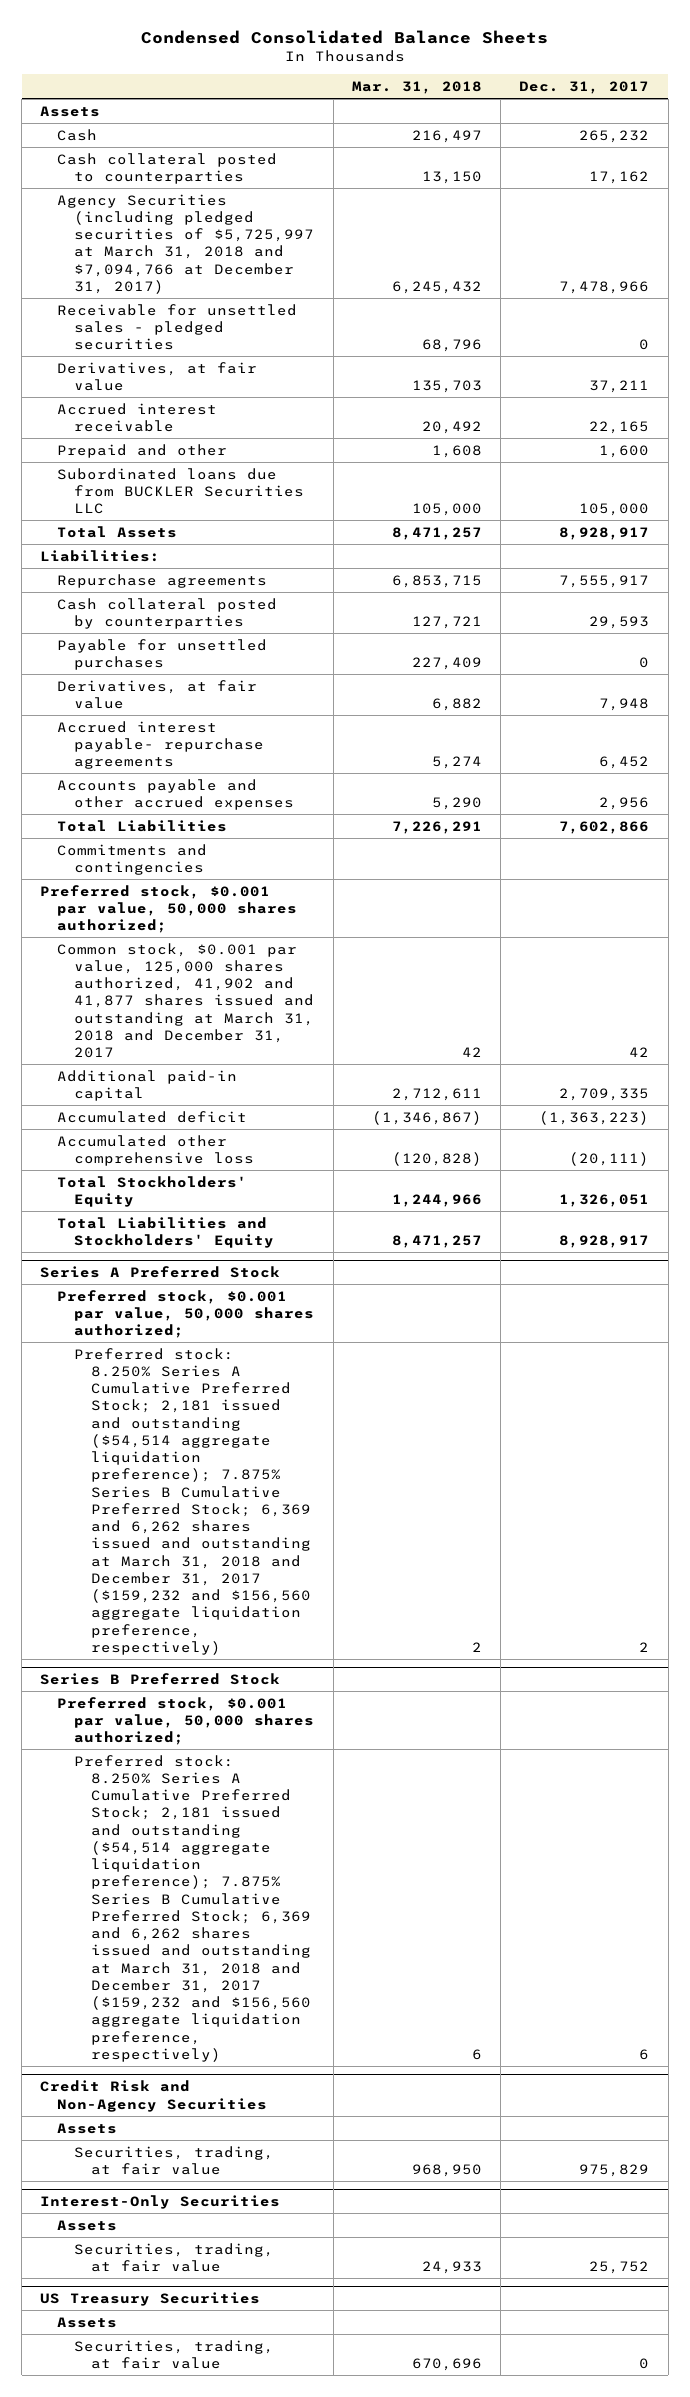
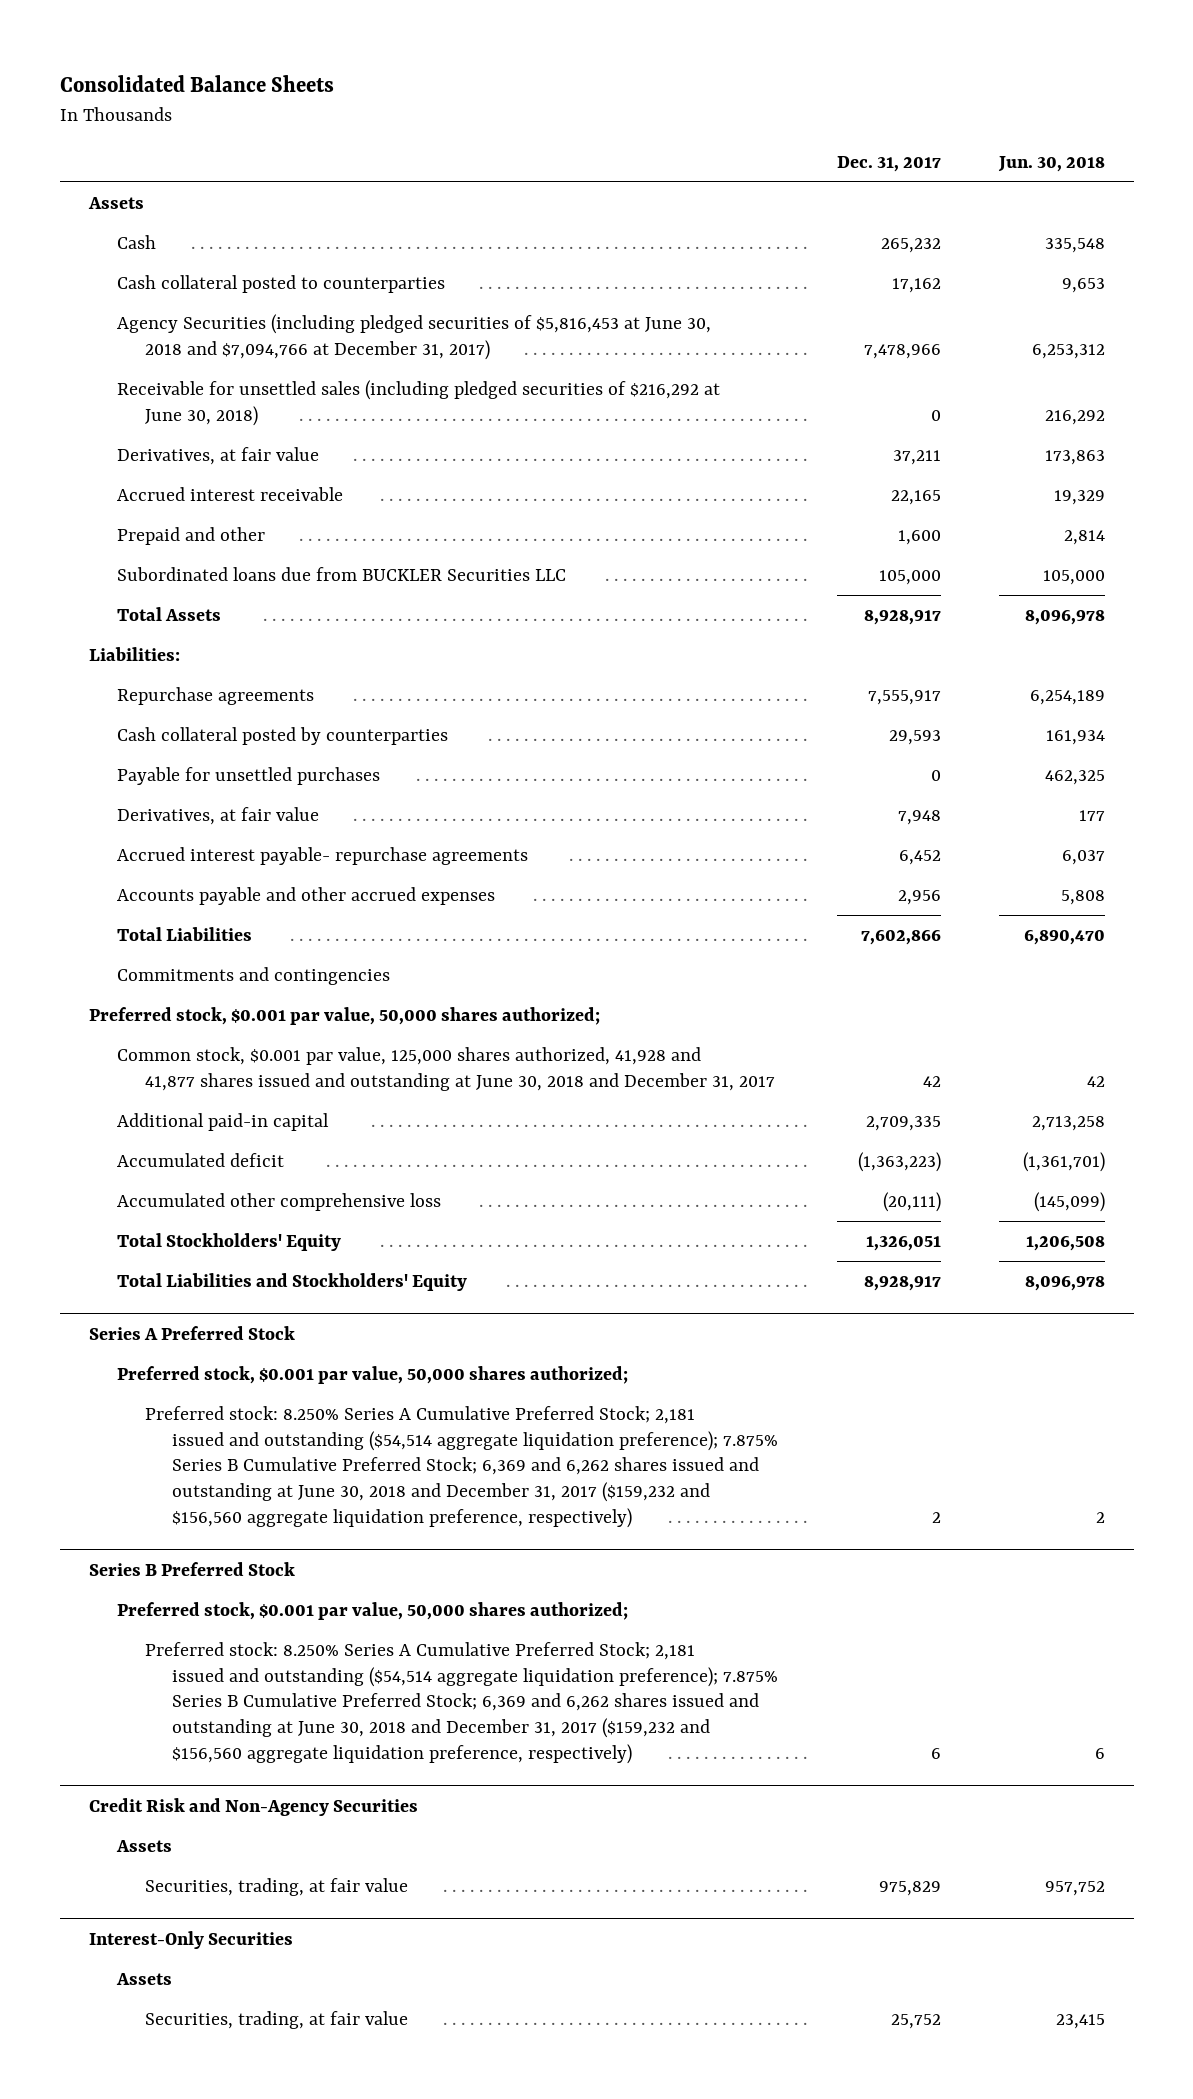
- Condensed Consolidated Balance Sheets
+ Consolidated Balance Sheets
- | Mar. 31, 2018 | Dec. 31, 2017
+ | Dec. 31, 2017 | Jun. 30, 2018
- Agency Securities (including pledged securities of $5,725,997 at March 31, 2018 and $7,094,766 at December 31, 2017) | 6,245,432 | 7,478,966
- Receivable for unsettled sales - pledged securities | 68,796 | 0
+ Agency Securities (including pledged securities of $5,816,453 at June 30, 2018 and $7,094,766 at December 31, 2017) | 7,478,966 | 6,253,312
+ Receivable for unsettled sales (including pledged securities of $216,292 at June 30, 2018) | 0 | 216,292
- Common stock, $0.001 par value, 125,000 shares authorized, 41,902 and 41,877 shares issued and outstanding at March 31, 2018 and December 31, 2017 | 42 | 42
+ Common stock, $0.001 par value, 125,000 shares authorized, 41,928 and 41,877 shares issued and outstanding at June 30, 2018 and December 31, 2017 | 42 | 42
@ Series A Preferred Stock
- Preferred stock: 8.250% Series A Cumulative Preferred Stock; 2,181 issued and outstanding ($54,514 aggregate liquidation preference); 7.875% Series B Cumulative Preferred Stock; 6,369 and 6,262 shares issued and outstanding at March 31, 2018 and December 31, 2017 ($159,232 and $156,560 aggregate liquidation preference, respectively) | 2 | 2
+ Preferred stock: 8.250% Series A Cumulative Preferred Stock; 2,181 issued and outstanding ($54,514 aggregate liquidation preference); 7.875% Series B Cumulative Preferred Stock; 6,369 and 6,262 shares issued and outstanding at June 30, 2018 and December 31, 2017 ($159,232 and $156,560 aggregate liquidation preference, respectively) | 2 | 2
@ Series B Preferred Stock
- Preferred stock: 8.250% Series A Cumulative Preferred Stock; 2,181 issued and outstanding ($54,514 aggregate liquidation preference); 7.875% Series B Cumulative Preferred Stock; 6,369 and 6,262 shares issued and outstanding at March 31, 2018 and December 31, 2017 ($159,232 and $156,560 aggregate liquidation preference, respectively) | 6 | 6
+ Preferred stock: 8.250% Series A Cumulative Preferred Stock; 2,181 issued and outstanding ($54,514 aggregate liquidation preference); 7.875% Series B Cumulative Preferred Stock; 6,369 and 6,262 shares issued and outstanding at June 30, 2018 and December 31, 2017 ($159,232 and $156,560 aggregate liquidation preference, respectively) | 6 | 6
- US Treasury Securities
- Assets
- Securities, trading, at fair value | 670,696 | 0

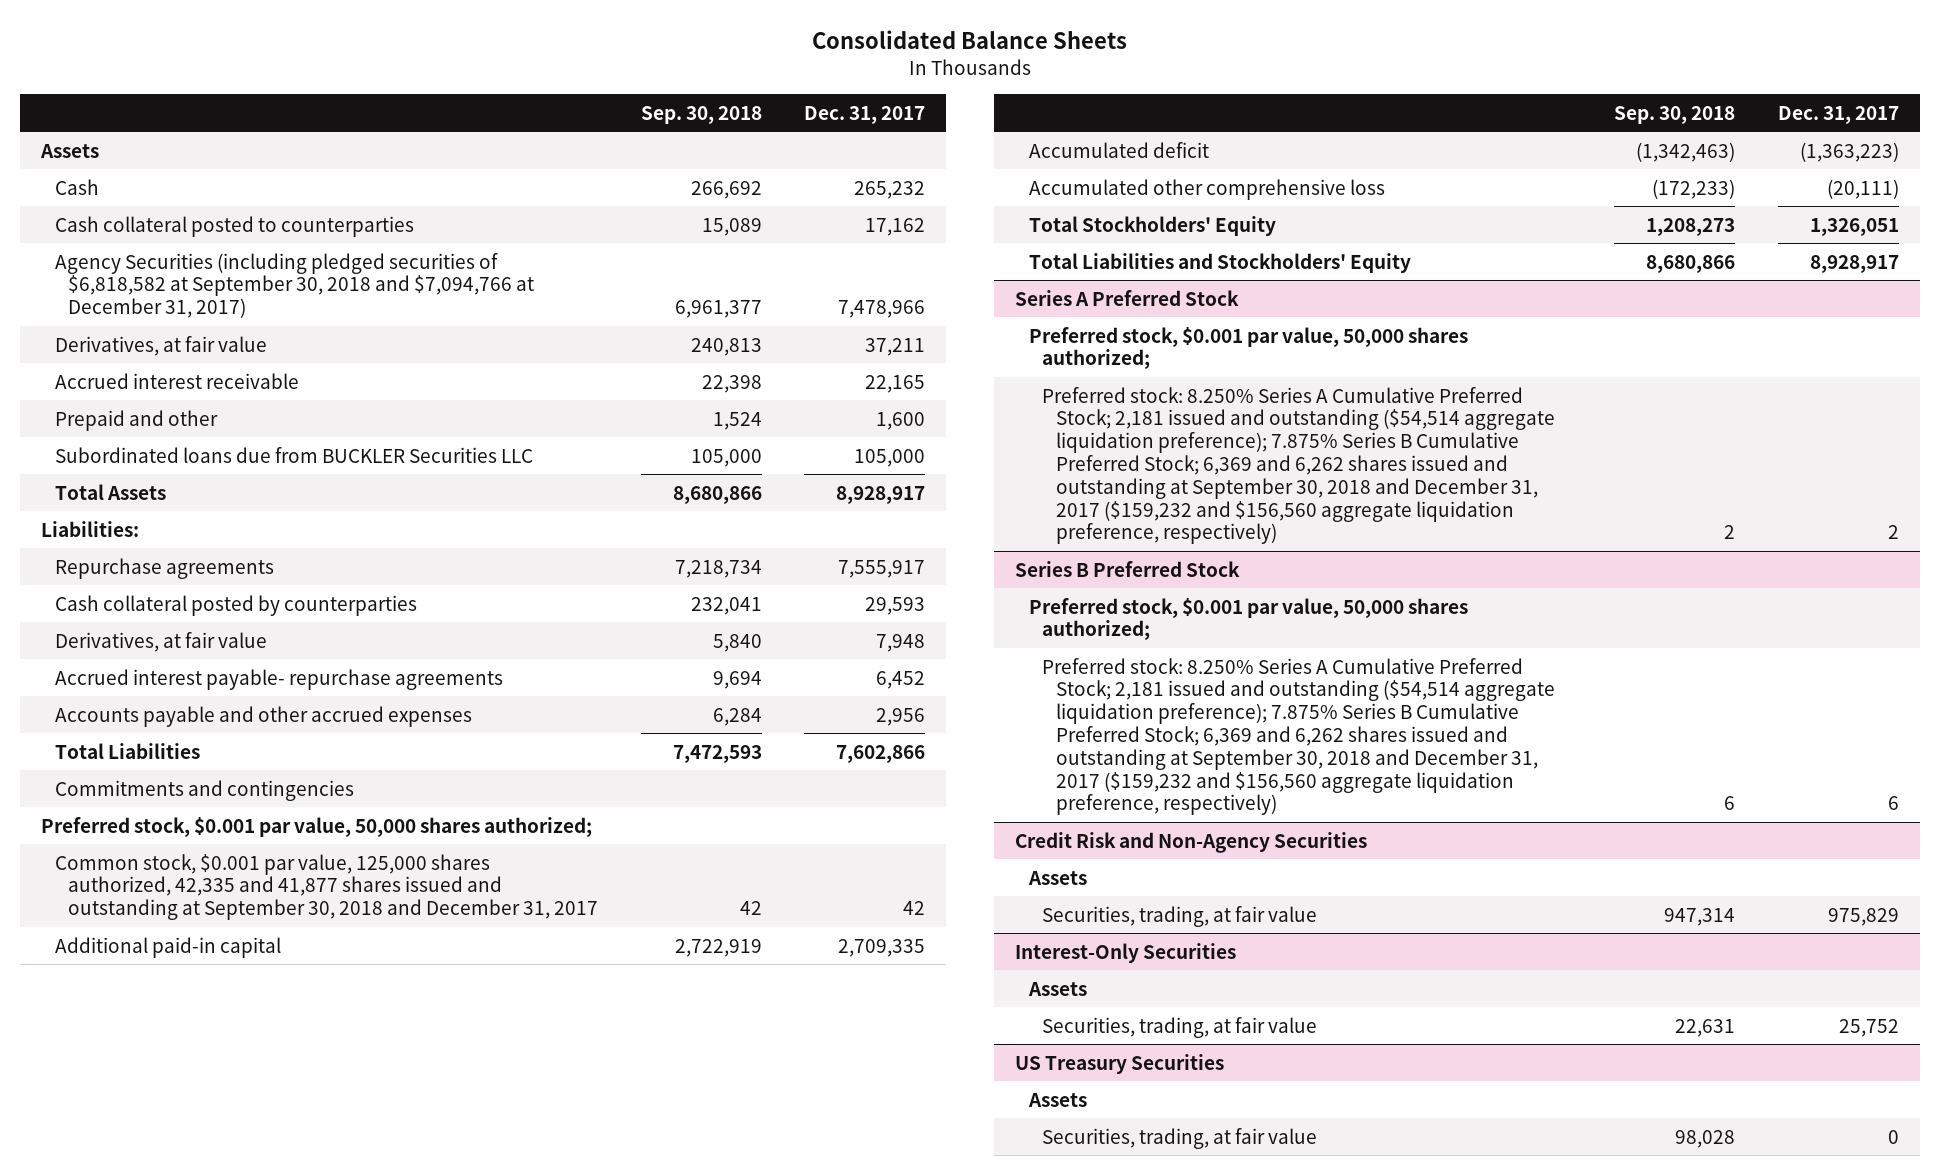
- | Dec. 31, 2017 | Jun. 30, 2018
+ | Sep. 30, 2018 | Dec. 31, 2017
- Agency Securities (including pledged securities of $5,816,453 at June 30, 2018 and $7,094,766 at December 31, 2017) | 7,478,966 | 6,253,312
- Receivable for unsettled sales (including pledged securities of $216,292 at June 30, 2018) | 0 | 216,292
+ Agency Securities (including pledged securities of $6,818,582 at September 30, 2018 and $7,094,766 at December 31, 2017) | 6,961,377 | 7,478,966
- Payable for unsettled purchases | 0 | 462,325
- Common stock, $0.001 par value, 125,000 shares authorized, 41,928 and 41,877 shares issued and outstanding at June 30, 2018 and December 31, 2017 | 42 | 42
+ Common stock, $0.001 par value, 125,000 shares authorized, 42,335 and 41,877 shares issued and outstanding at September 30, 2018 and December 31, 2017 | 42 | 42
@ Series A Preferred Stock
- Preferred stock: 8.250% Series A Cumulative Preferred Stock; 2,181 issued and outstanding ($54,514 aggregate liquidation preference); 7.875% Series B Cumulative Preferred Stock; 6,369 and 6,262 shares issued and outstanding at June 30, 2018 and December 31, 2017 ($159,232 and $156,560 aggregate liquidation preference, respectively) | 2 | 2
+ Preferred stock: 8.250% Series A Cumulative Preferred Stock; 2,181 issued and outstanding ($54,514 aggregate liquidation preference); 7.875% Series B Cumulative Preferred Stock; 6,369 and 6,262 shares issued and outstanding at September 30, 2018 and December 31, 2017 ($159,232 and $156,560 aggregate liquidation preference, respectively) | 2 | 2
@ Series B Preferred Stock
- Preferred stock: 8.250% Series A Cumulative Preferred Stock; 2,181 issued and outstanding ($54,514 aggregate liquidation preference); 7.875% Series B Cumulative Preferred Stock; 6,369 and 6,262 shares issued and outstanding at June 30, 2018 and December 31, 2017 ($159,232 and $156,560 aggregate liquidation preference, respectively) | 6 | 6
+ Preferred stock: 8.250% Series A Cumulative Preferred Stock; 2,181 issued and outstanding ($54,514 aggregate liquidation preference); 7.875% Series B Cumulative Preferred Stock; 6,369 and 6,262 shares issued and outstanding at September 30, 2018 and December 31, 2017 ($159,232 and $156,560 aggregate liquidation preference, respectively) | 6 | 6
+ US Treasury Securities
+ Assets
+ Securities, trading, at fair value | 98,028 | 0

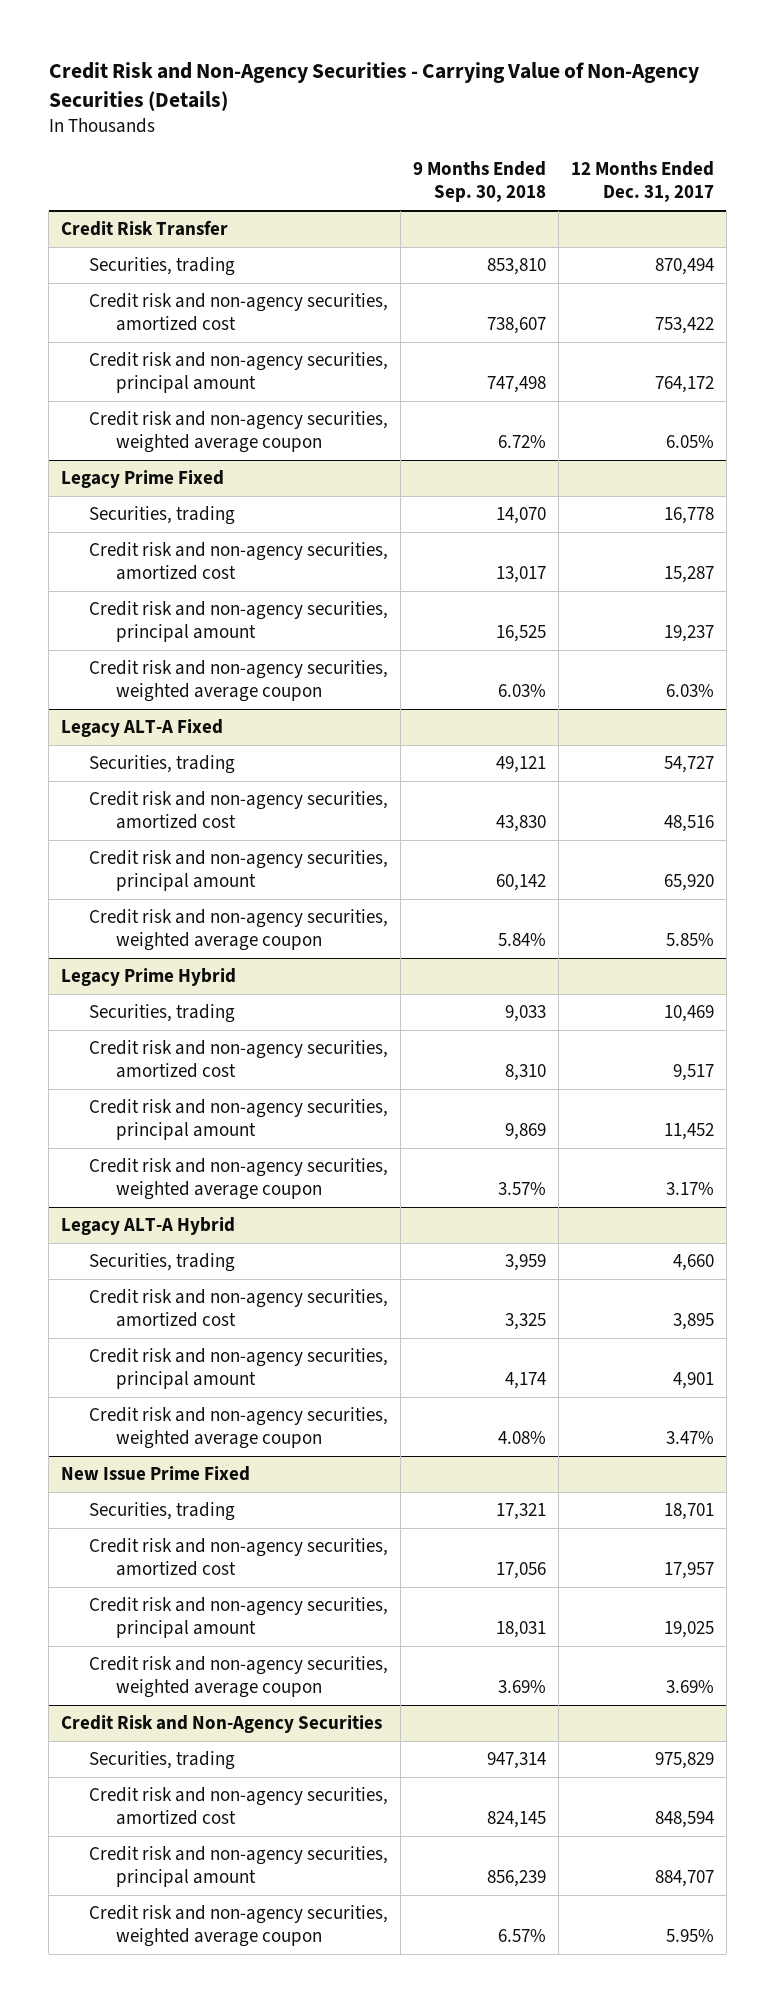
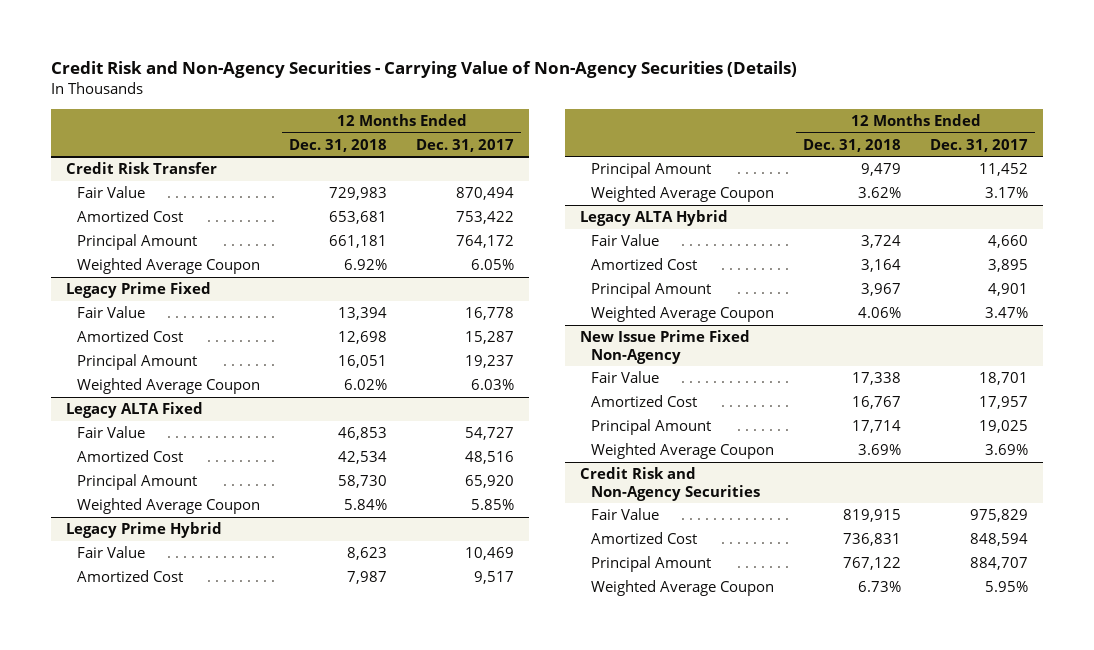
- | 9 Months Ended Sep. 30, 2018 | 12 Months Ended Dec. 31, 2017
+ | 12 Months Ended Dec. 31, 2018 | 12 Months Ended Dec. 31, 2017
@ Credit Risk Transfer
- Securities, trading | 853,810 | 870,494
- Credit risk and non-agency securities, amortized cost | 738,607 | 753,422
- Credit risk and non-agency securities, principal amount | 747,498 | 764,172
- Credit risk and non-agency securities, weighted average coupon | 6.72% | 6.05%
+ Fair Value | 729,983 | 870,494
+ Amortized Cost | 653,681 | 753,422
+ Principal Amount | 661,181 | 764,172
+ Weighted Average Coupon | 6.92% | 6.05%
@ Legacy Prime Fixed
- Securities, trading | 14,070 | 16,778
- Credit risk and non-agency securities, amortized cost | 13,017 | 15,287
- Credit risk and non-agency securities, principal amount | 16,525 | 19,237
- Credit risk and non-agency securities, weighted average coupon | 6.03% | 6.03%
- Legacy ALT-A Fixed
- Securities, trading | 49,121 | 54,727
- Credit risk and non-agency securities, amortized cost | 43,830 | 48,516
- Credit risk and non-agency securities, principal amount | 60,142 | 65,920
- Credit risk and non-agency securities, weighted average coupon | 5.84% | 5.85%
@ Legacy Prime Fixed
+ Fair Value | 13,394 | 16,778
+ Amortized Cost | 12,698 | 15,287
+ Principal Amount | 16,051 | 19,237
+ Weighted Average Coupon | 6.02% | 6.03%
+ Legacy ALTA Fixed
+ Fair Value | 46,853 | 54,727
+ Amortized Cost | 42,534 | 48,516
+ Principal Amount | 58,730 | 65,920
+ Weighted Average Coupon | 5.84% | 5.85%
@ Legacy Prime Hybrid
- Securities, trading | 9,033 | 10,469
- Credit risk and non-agency securities, amortized cost | 8,310 | 9,517
- Credit risk and non-agency securities, principal amount | 9,869 | 11,452
- Credit risk and non-agency securities, weighted average coupon | 3.57% | 3.17%
- Legacy ALT-A Hybrid
- Securities, trading | 3,959 | 4,660
- Credit risk and non-agency securities, amortized cost | 3,325 | 3,895
- Credit risk and non-agency securities, principal amount | 4,174 | 4,901
- Credit risk and non-agency securities, weighted average coupon | 4.08% | 3.47%
- New Issue Prime Fixed
- Securities, trading | 17,321 | 18,701
- Credit risk and non-agency securities, amortized cost | 17,056 | 17,957
- Credit risk and non-agency securities, principal amount | 18,031 | 19,025
- Credit risk and non-agency securities, weighted average coupon | 3.69% | 3.69%
@ Legacy Prime Hybrid
+ Fair Value | 8,623 | 10,469
+ Amortized Cost | 7,987 | 9,517
+ Principal Amount | 9,479 | 11,452
+ Weighted Average Coupon | 3.62% | 3.17%
+ Legacy ALTA Hybrid
+ Fair Value | 3,724 | 4,660
+ Amortized Cost | 3,164 | 3,895
+ Principal Amount | 3,967 | 4,901
+ Weighted Average Coupon | 4.06% | 3.47%
+ New Issue Prime Fixed Non-Agency
+ Fair Value | 17,338 | 18,701
+ Amortized Cost | 16,767 | 17,957
+ Principal Amount | 17,714 | 19,025
+ Weighted Average Coupon | 3.69% | 3.69%
@ Credit Risk and Non-Agency Securities
- Securities, trading | 947,314 | 975,829
- Credit risk and non-agency securities, amortized cost | 824,145 | 848,594
- Credit risk and non-agency securities, principal amount | 856,239 | 884,707
- Credit risk and non-agency securities, weighted average coupon | 6.57% | 5.95%
+ Fair Value | 819,915 | 975,829
+ Amortized Cost | 736,831 | 848,594
+ Principal Amount | 767,122 | 884,707
+ Weighted Average Coupon | 6.73% | 5.95%

